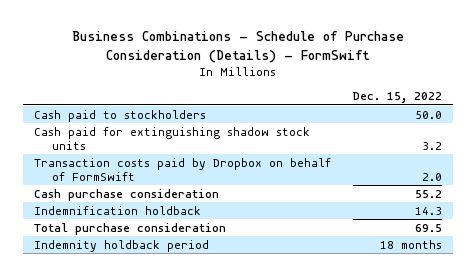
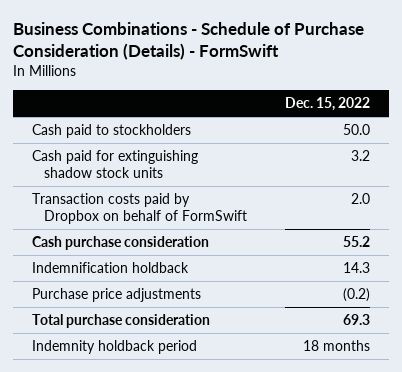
- Total purchase consideration | 69.5
+ Purchase price adjustments | (0.2)
+ Total purchase consideration | 69.3

